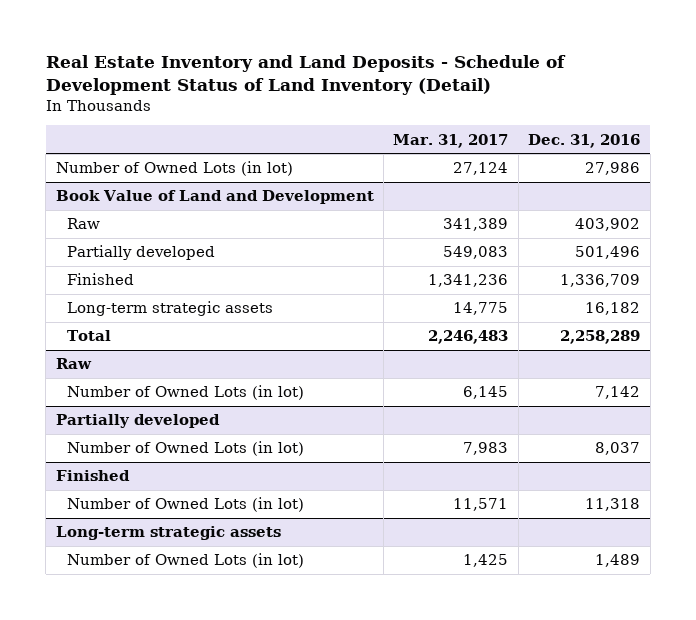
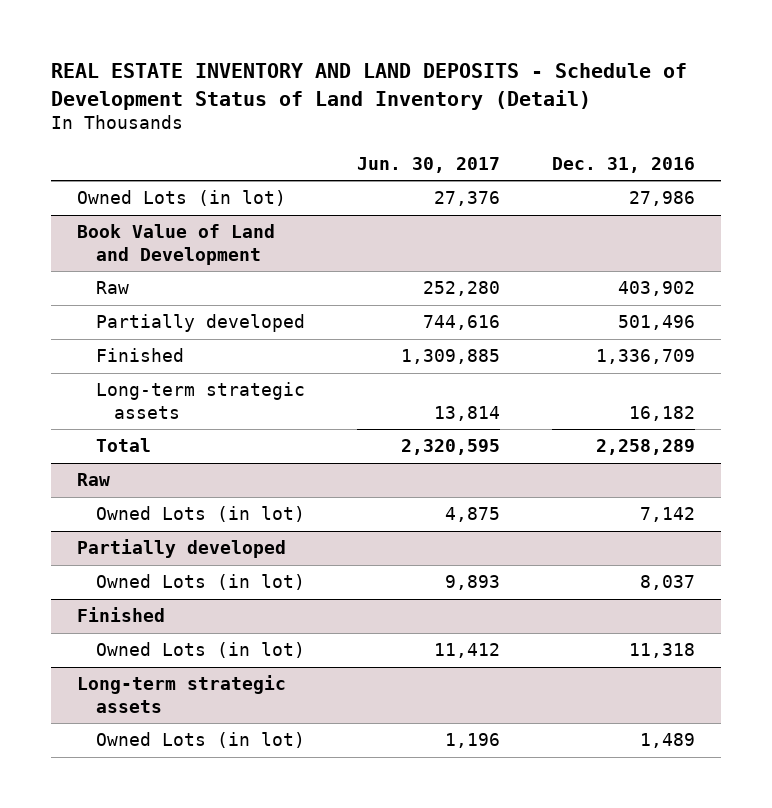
- Real Estate Inventory and Land Deposits - Schedule of Development Status of Land Inventory (Detail)
+ REAL ESTATE INVENTORY AND LAND DEPOSITS - Schedule of Development Status of Land Inventory (Detail)
- | Mar. 31, 2017 | Dec. 31, 2016
+ | Jun. 30, 2017 | Dec. 31, 2016
- Number of Owned Lots (in lot) | 27,124 | 27,986
+ Owned Lots (in lot) | 27,376 | 27,986
@ Raw
- Number of Owned Lots (in lot) | 6,145 | 7,142
+ Owned Lots (in lot) | 4,875 | 7,142
@ Partially developed
- Number of Owned Lots (in lot) | 7,983 | 8,037
+ Owned Lots (in lot) | 9,893 | 8,037
@ Finished
- Number of Owned Lots (in lot) | 11,571 | 11,318
+ Owned Lots (in lot) | 11,412 | 11,318
@ Long-term strategic assets
- Number of Owned Lots (in lot) | 1,425 | 1,489
+ Owned Lots (in lot) | 1,196 | 1,489

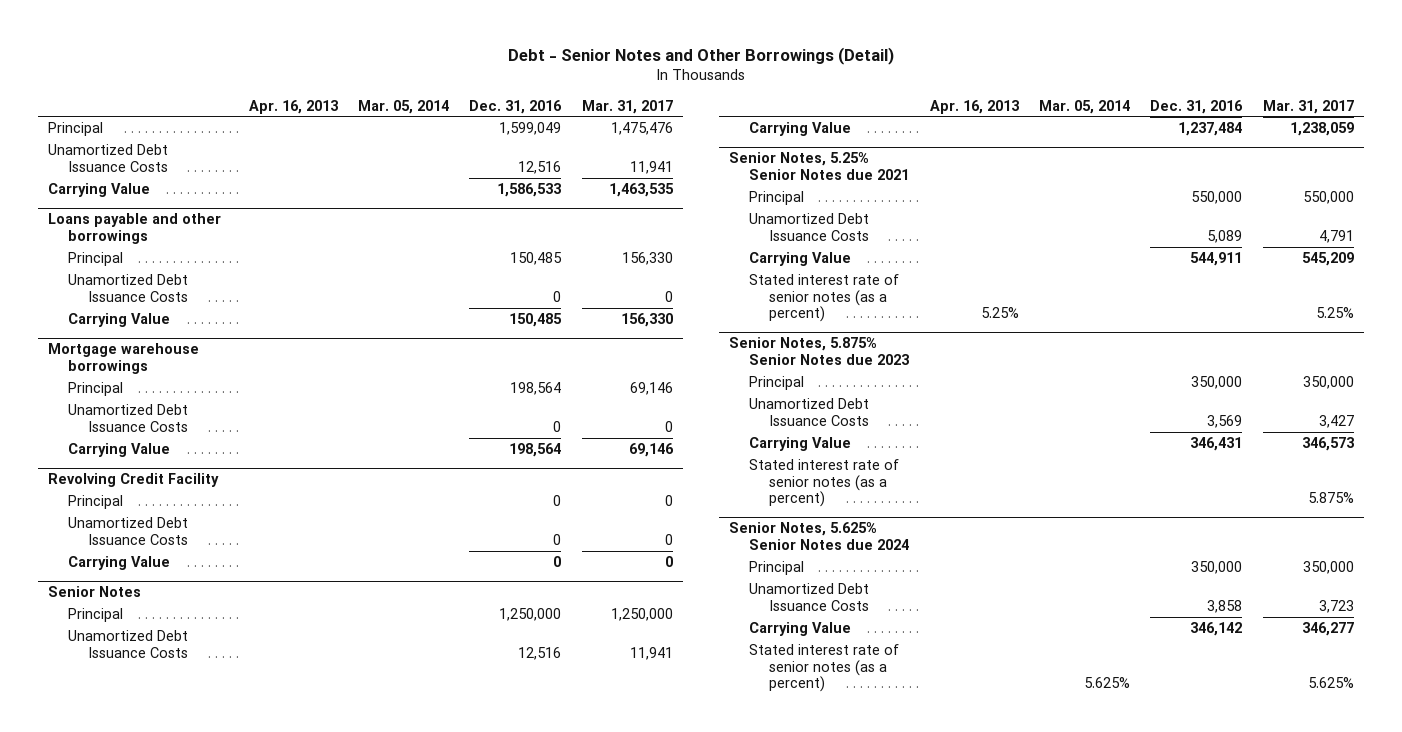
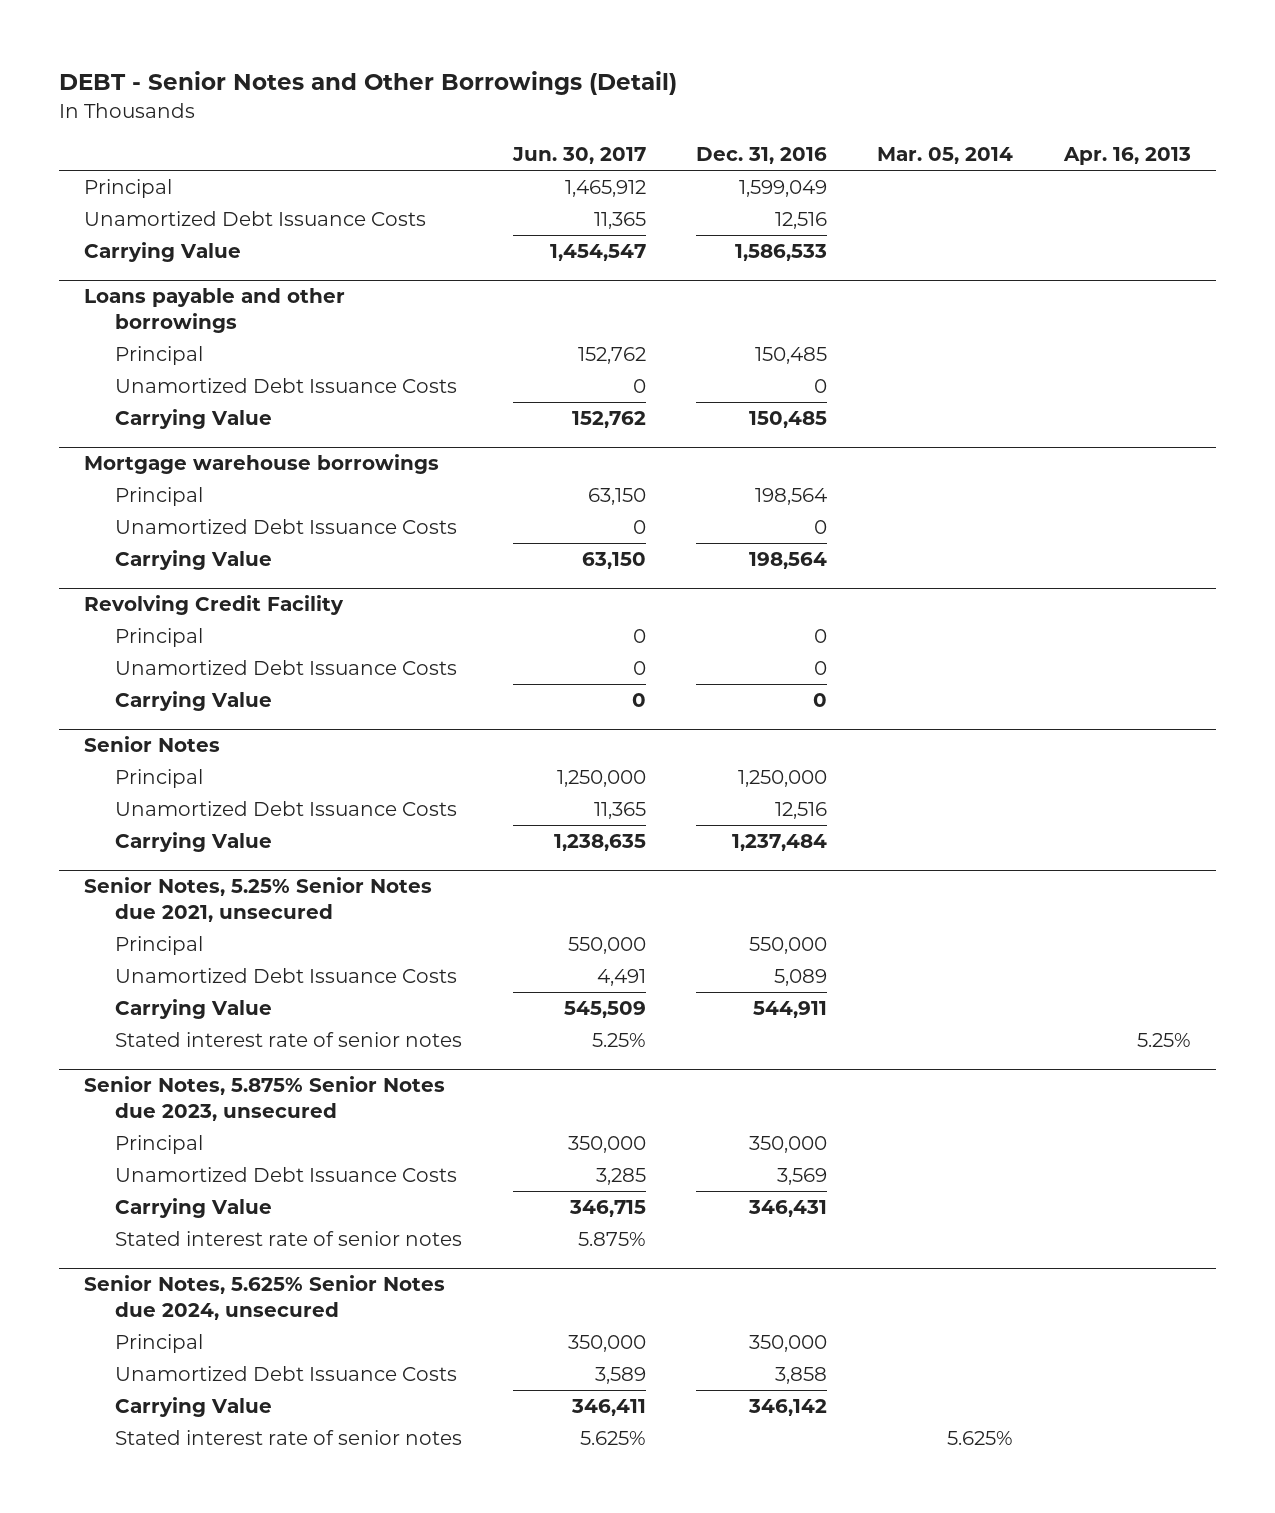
- Debt - Senior Notes and Other Borrowings (Detail)
+ DEBT - Senior Notes and Other Borrowings (Detail)
- | Apr. 16, 2013 | Mar. 05, 2014 | Dec. 31, 2016 | Mar. 31, 2017
+ | Jun. 30, 2017 | Dec. 31, 2016 | Mar. 05, 2014 | Apr. 16, 2013
- Senior Notes, 5.25% Senior Notes due 2021
+ Senior Notes, 5.25% Senior Notes due 2021, unsecured
- Stated interest rate of senior notes (as a percent) | 5.25% | | | 5.25%
- Senior Notes, 5.875% Senior Notes due 2023
+ Stated interest rate of senior notes | 5.25% | | | 5.25%
+ Senior Notes, 5.875% Senior Notes due 2023, unsecured
- Stated interest rate of senior notes (as a percent) | | | | 5.875%
- Senior Notes, 5.625% Senior Notes due 2024
+ Stated interest rate of senior notes | 5.875% | | |
+ Senior Notes, 5.625% Senior Notes due 2024, unsecured
- Stated interest rate of senior notes (as a percent) | | 5.625% | | 5.625%
+ Stated interest rate of senior notes | 5.625% | | 5.625% |

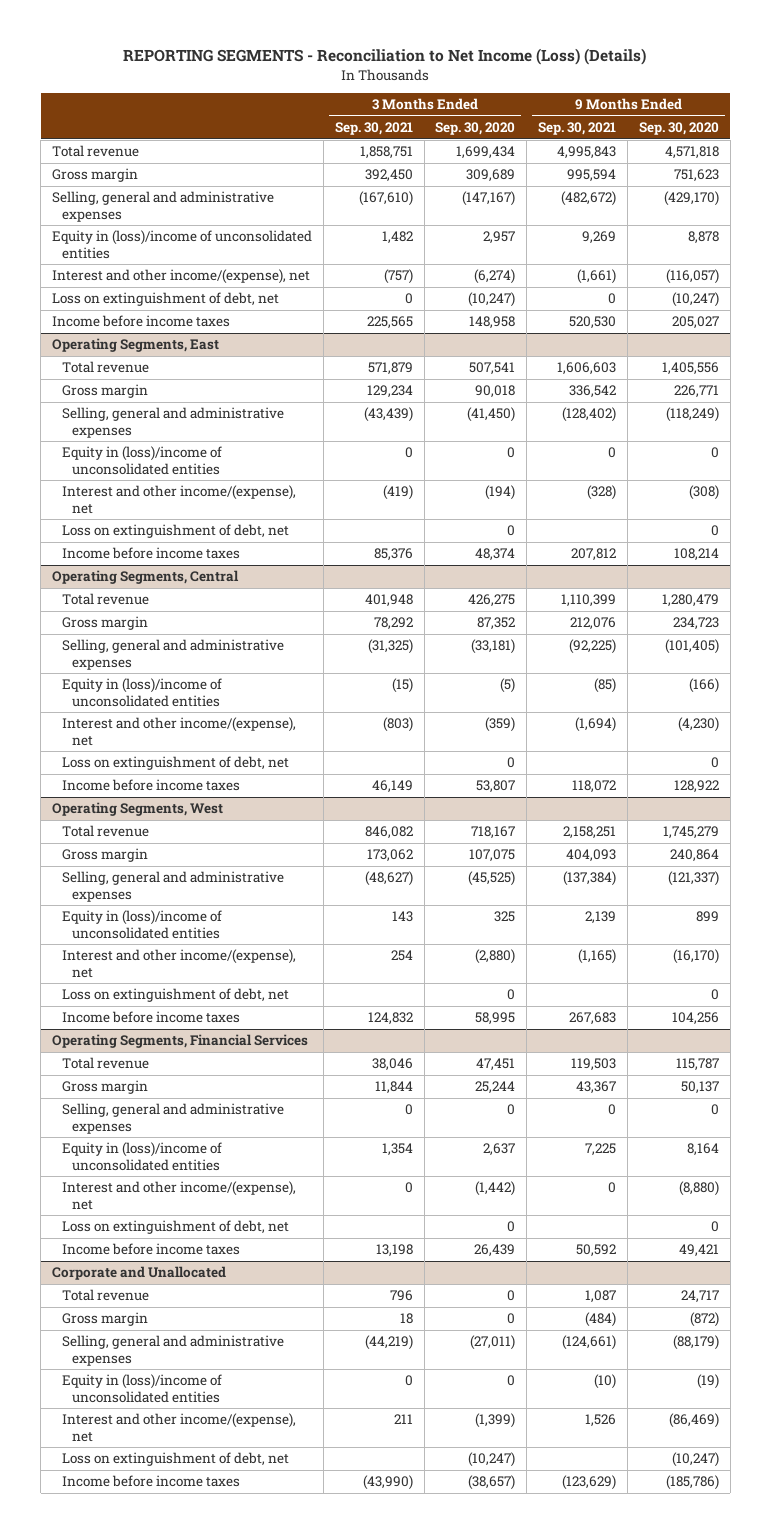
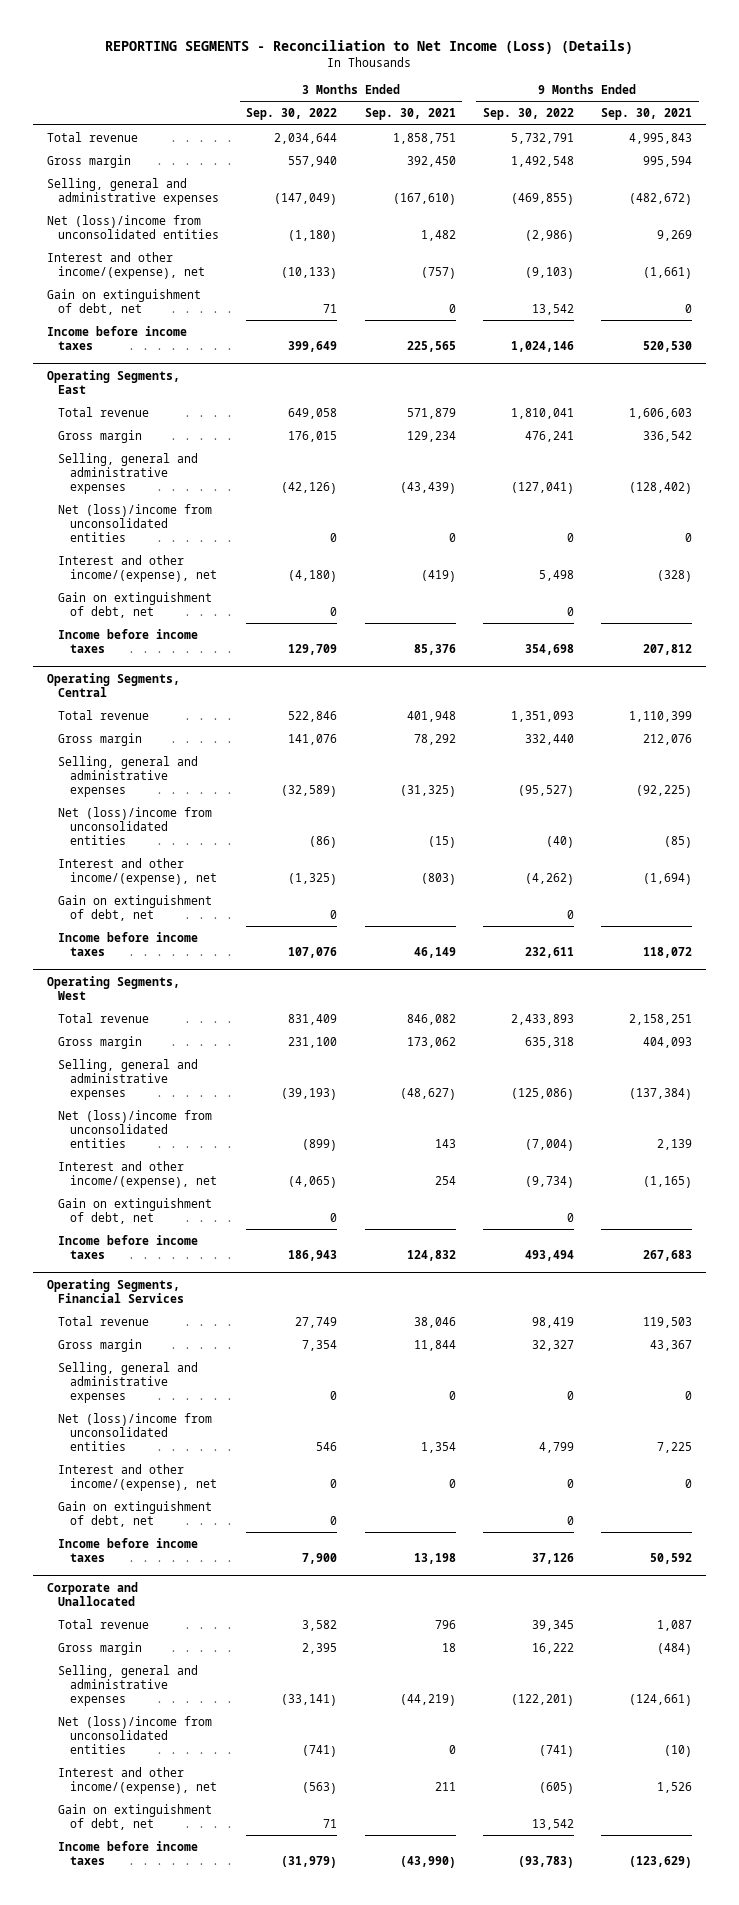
- | 3 Months Ended Sep. 30, 2021 | 3 Months Ended Sep. 30, 2020 | 9 Months Ended Sep. 30, 2021 | 9 Months Ended Sep. 30, 2020
+ | 3 Months Ended Sep. 30, 2022 | 3 Months Ended Sep. 30, 2021 | 9 Months Ended Sep. 30, 2022 | 9 Months Ended Sep. 30, 2021
- Equity in (loss)/income of unconsolidated entities | 1,482 | 2,957 | 9,269 | 8,878
+ Net (loss)/income from unconsolidated entities | (1,180) | 1,482 | (2,986) | 9,269
- Loss on extinguishment of debt, net | 0 | (10,247) | 0 | (10,247)
+ Gain on extinguishment of debt, net | 71 | 0 | 13,542 | 0
@ Operating Segments, East
- Equity in (loss)/income of unconsolidated entities | 0 | 0 | 0 | 0
+ Net (loss)/income from unconsolidated entities | 0 | 0 | 0 | 0
- Loss on extinguishment of debt, net | | 0 | | 0
+ Gain on extinguishment of debt, net | 0 | | 0 |
@ Operating Segments, Central
- Equity in (loss)/income of unconsolidated entities | (15) | (5) | (85) | (166)
+ Net (loss)/income from unconsolidated entities | (86) | (15) | (40) | (85)
- Loss on extinguishment of debt, net | | 0 | | 0
+ Gain on extinguishment of debt, net | 0 | | 0 |
@ Operating Segments, West
- Equity in (loss)/income of unconsolidated entities | 143 | 325 | 2,139 | 899
+ Net (loss)/income from unconsolidated entities | (899) | 143 | (7,004) | 2,139
- Loss on extinguishment of debt, net | | 0 | | 0
+ Gain on extinguishment of debt, net | 0 | | 0 |
@ Operating Segments, Financial Services
- Equity in (loss)/income of unconsolidated entities | 1,354 | 2,637 | 7,225 | 8,164
+ Net (loss)/income from unconsolidated entities | 546 | 1,354 | 4,799 | 7,225
- Loss on extinguishment of debt, net | | 0 | | 0
+ Gain on extinguishment of debt, net | 0 | | 0 |
@ Corporate and Unallocated
- Equity in (loss)/income of unconsolidated entities | 0 | 0 | (10) | (19)
+ Net (loss)/income from unconsolidated entities | (741) | 0 | (741) | (10)
- Loss on extinguishment of debt, net | | (10,247) | | (10,247)
+ Gain on extinguishment of debt, net | 71 | | 13,542 |

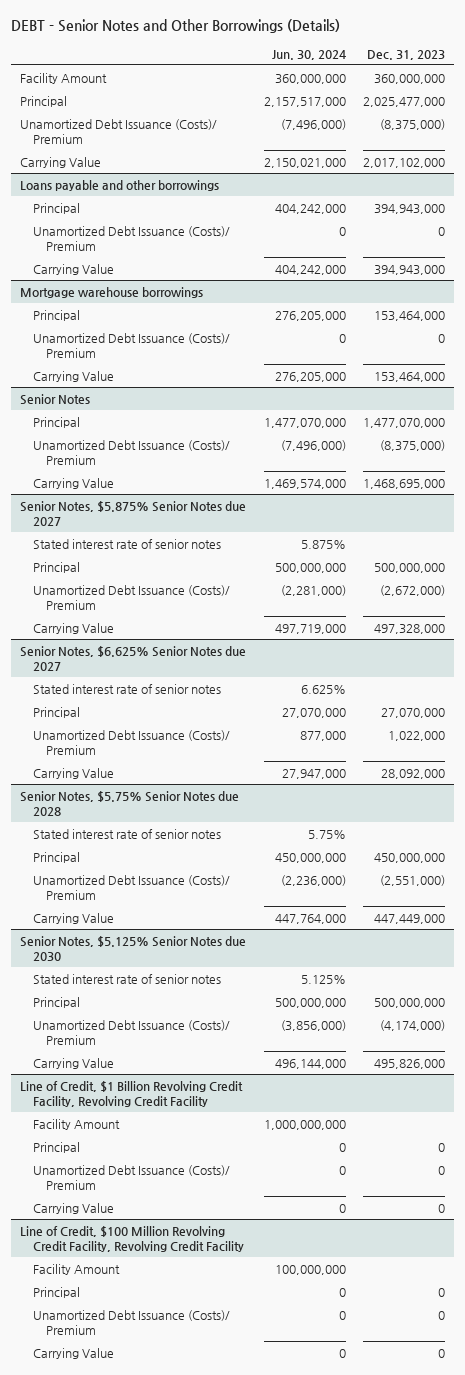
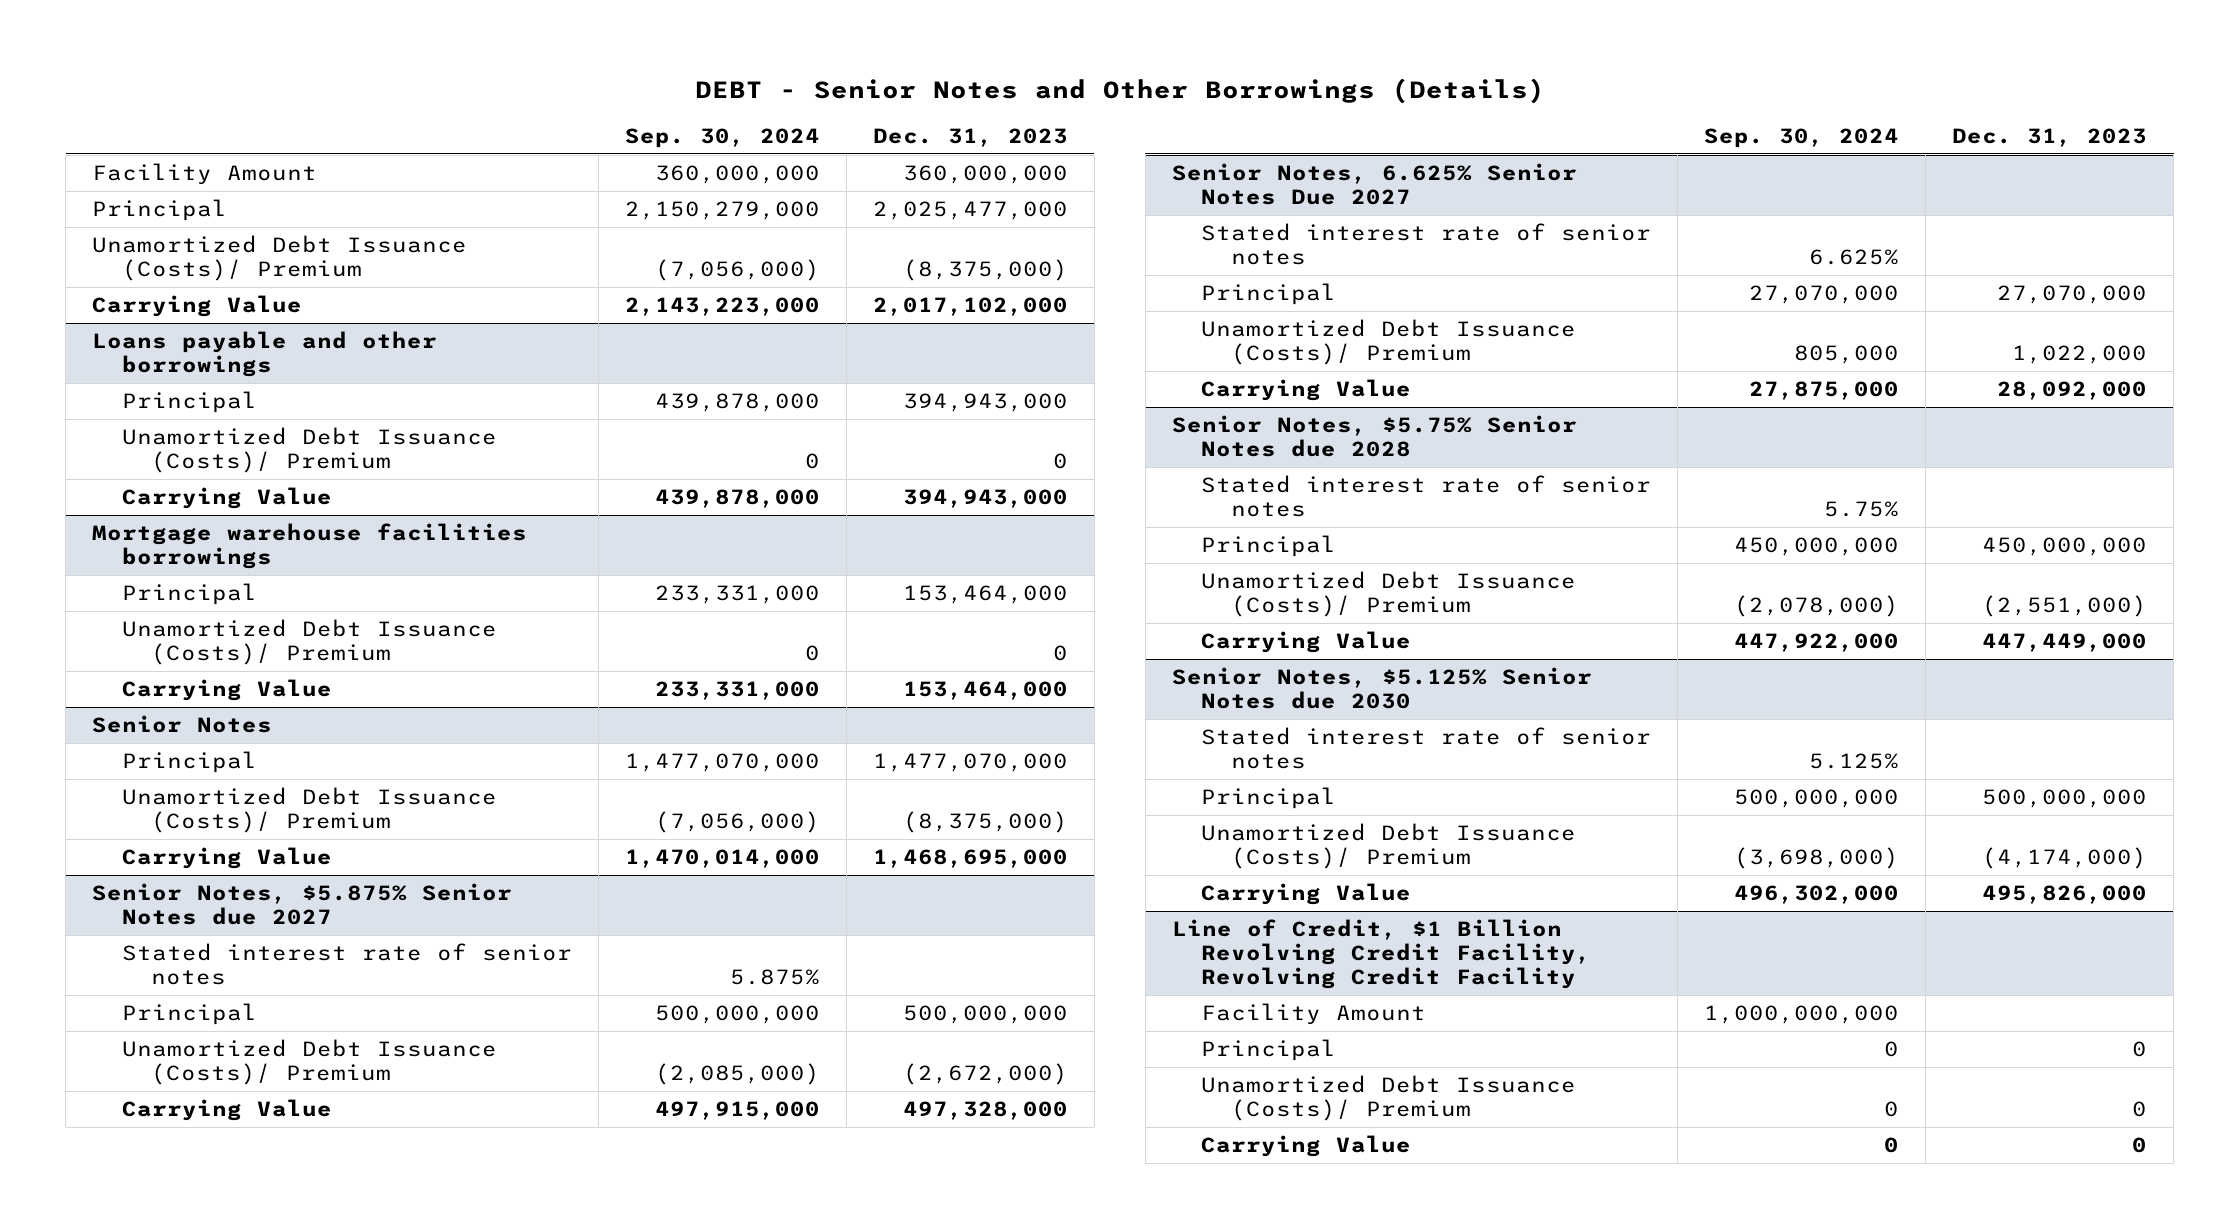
- | Jun. 30, 2024 | Dec. 31, 2023
+ | Sep. 30, 2024 | Dec. 31, 2023
- Mortgage warehouse borrowings
+ Mortgage warehouse facilities borrowings
- Senior Notes, $6.625% Senior Notes due 2027
+ Senior Notes, 6.625% Senior Notes Due 2027
- Line of Credit, $100 Million Revolving Credit Facility, Revolving Credit Facility
- Facility Amount | 100,000,000 |
- Principal | 0 | 0
- Unamortized Debt Issuance (Costs)/ Premium | 0 | 0
- Carrying Value | 0 | 0

